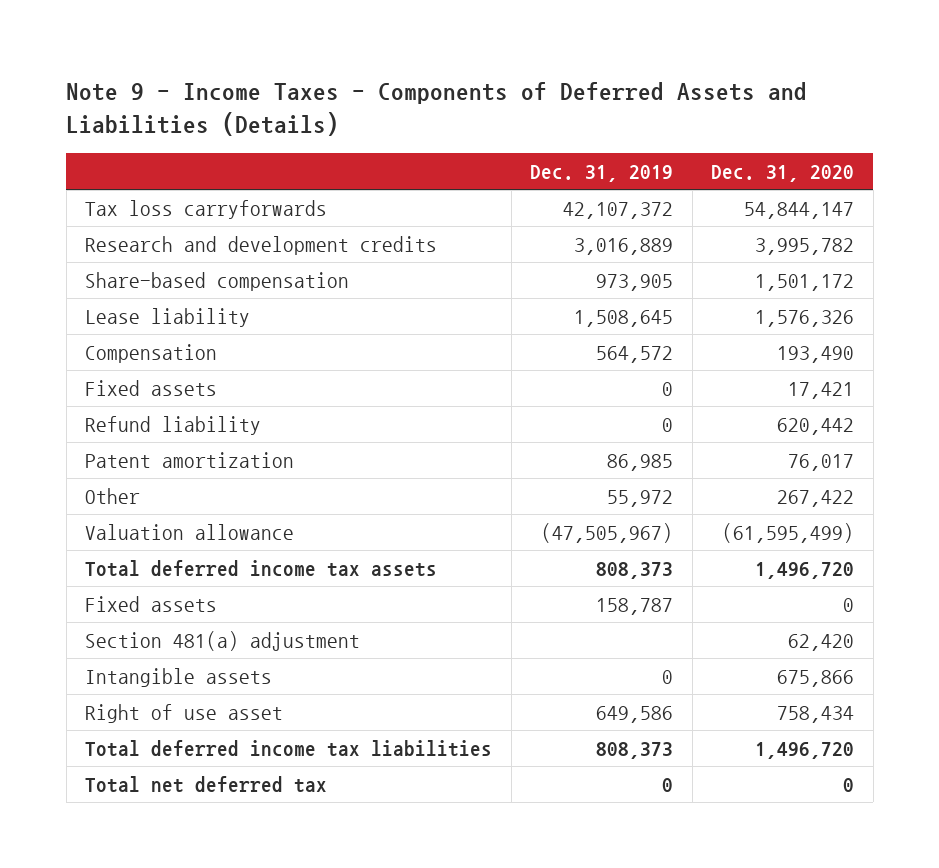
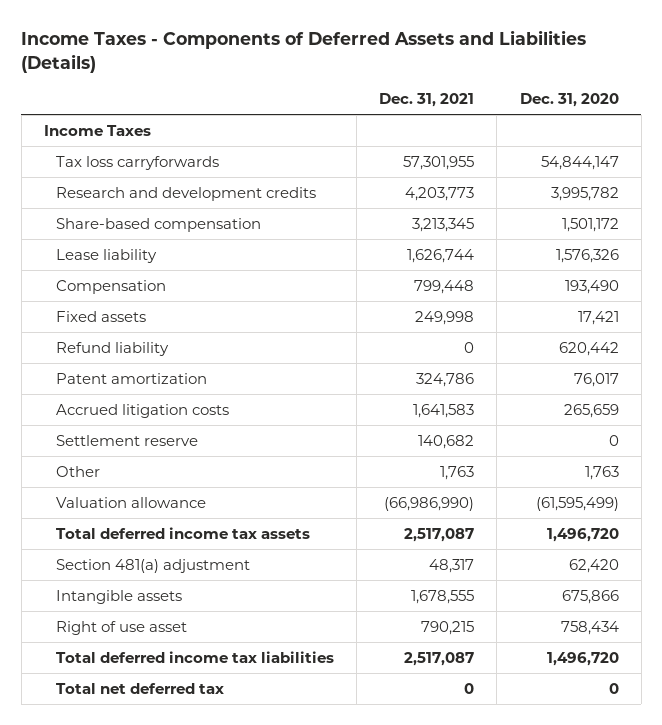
- Note 9 - Income Taxes - Components of Deferred Assets and Liabilities (Details)
+ Income Taxes - Components of Deferred Assets and Liabilities (Details)
- | Dec. 31, 2019 | Dec. 31, 2020
+ | Dec. 31, 2021 | Dec. 31, 2020
+ Income Taxes
- Other | 55,972 | 267,422
+ Accrued litigation costs | 1,641,583 | 265,659
+ Settlement reserve | 140,682 | 0
+ Other | 1,763 | 1,763
- Fixed assets | 158,787 | 0

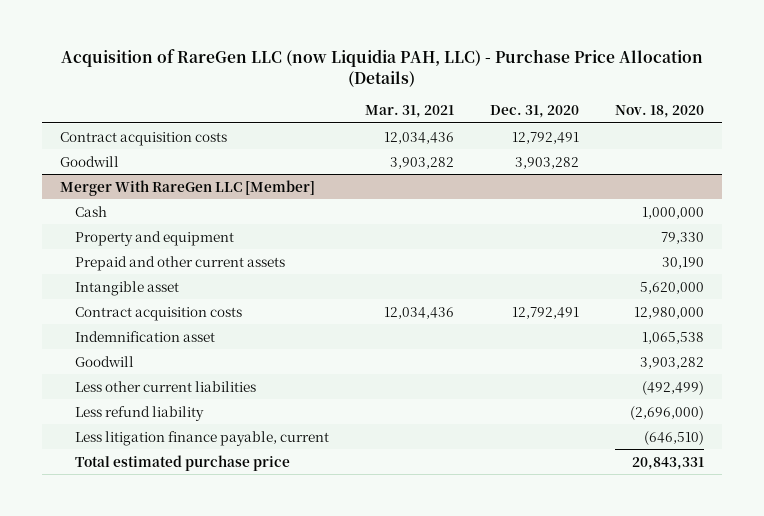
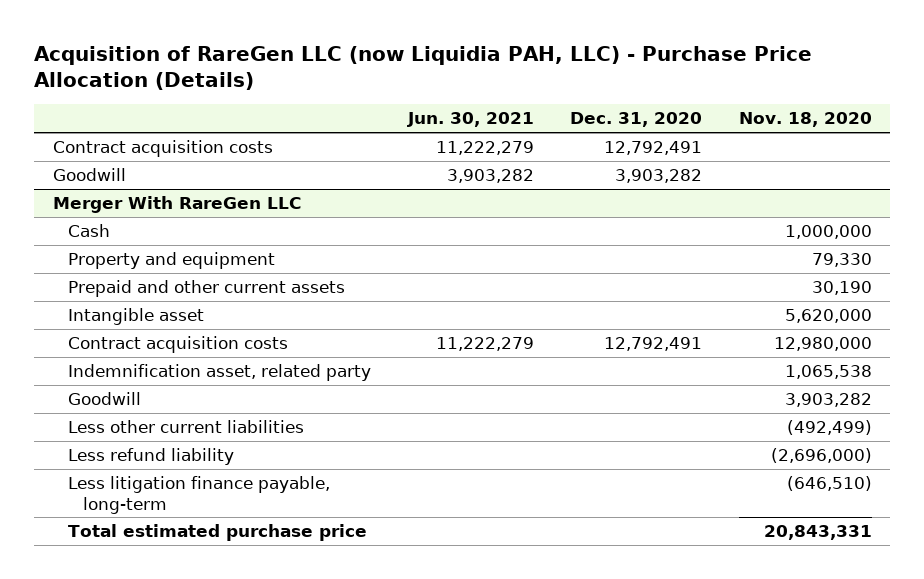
- | Mar. 31, 2021 | Dec. 31, 2020 | Nov. 18, 2020
+ | Jun. 30, 2021 | Dec. 31, 2020 | Nov. 18, 2020
- Merger With RareGen LLC [Member]
+ Merger With RareGen LLC
- Indemnification asset | | | 1,065,538
+ Indemnification asset, related party | | | 1,065,538
- Less litigation finance payable, current | | | (646,510)
+ Less litigation finance payable, long-term | | | (646,510)

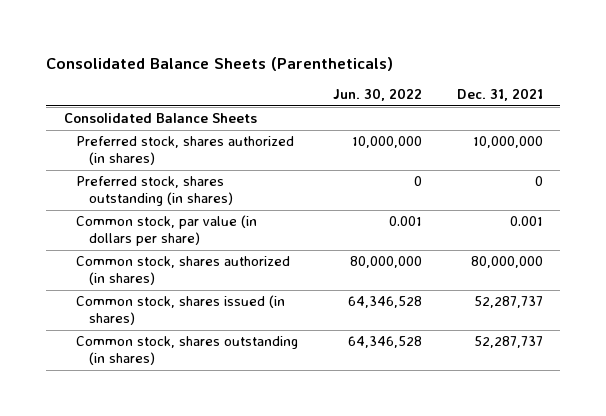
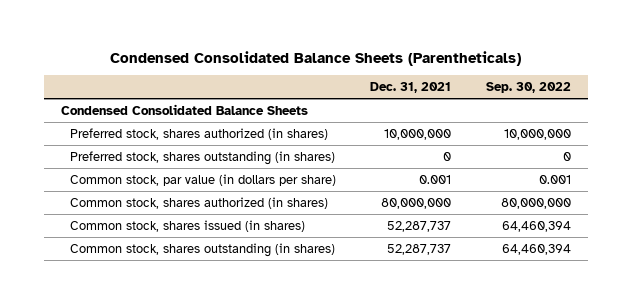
- Consolidated Balance Sheets (Parentheticals)
+ Condensed Consolidated Balance Sheets (Parentheticals)
- | Jun. 30, 2022 | Dec. 31, 2021
+ | Dec. 31, 2021 | Sep. 30, 2022
- Consolidated Balance Sheets
+ Condensed Consolidated Balance Sheets

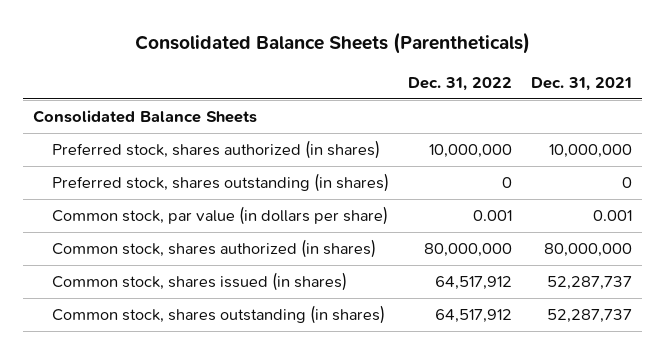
- Condensed Consolidated Balance Sheets (Parentheticals)
+ Consolidated Balance Sheets (Parentheticals)
- | Dec. 31, 2021 | Sep. 30, 2022
+ | Dec. 31, 2022 | Dec. 31, 2021
- Condensed Consolidated Balance Sheets
+ Consolidated Balance Sheets

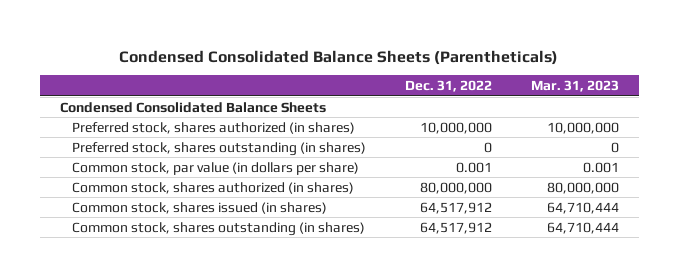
- Consolidated Balance Sheets (Parentheticals)
+ Condensed Consolidated Balance Sheets (Parentheticals)
- | Dec. 31, 2022 | Dec. 31, 2021
+ | Dec. 31, 2022 | Mar. 31, 2023
- Consolidated Balance Sheets
+ Condensed Consolidated Balance Sheets

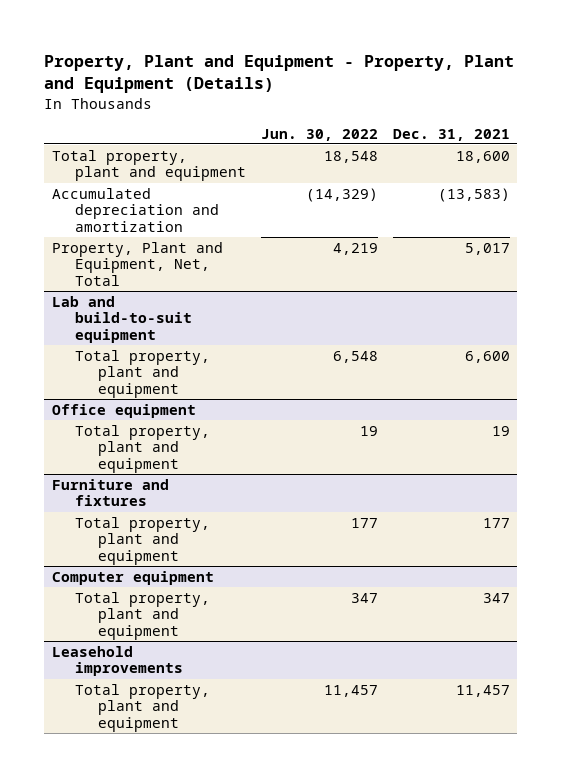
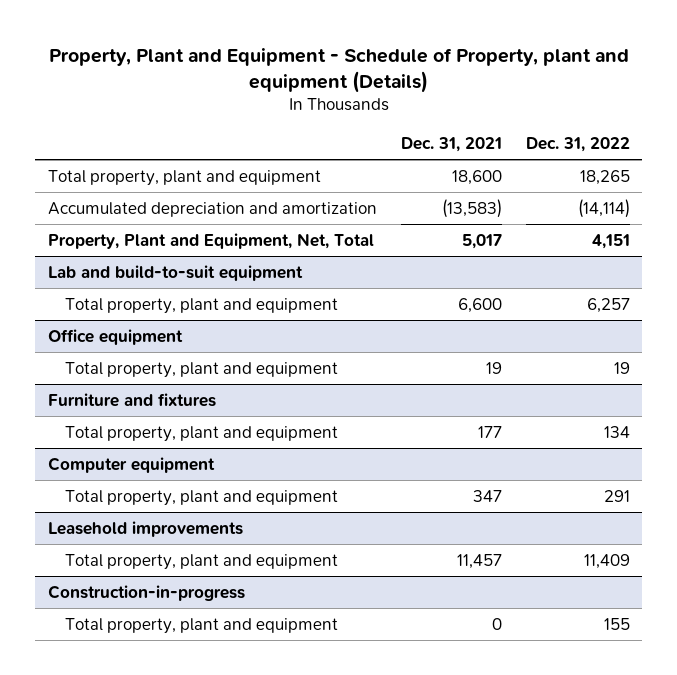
- Property, Plant and Equipment - Property, Plant and Equipment (Details)
+ Property, Plant and Equipment - Schedule of Property, plant and equipment (Details)
- | Jun. 30, 2022 | Dec. 31, 2021
+ | Dec. 31, 2021 | Dec. 31, 2022
+ Construction-in-progress
+ Total property, plant and equipment | 0 | 155

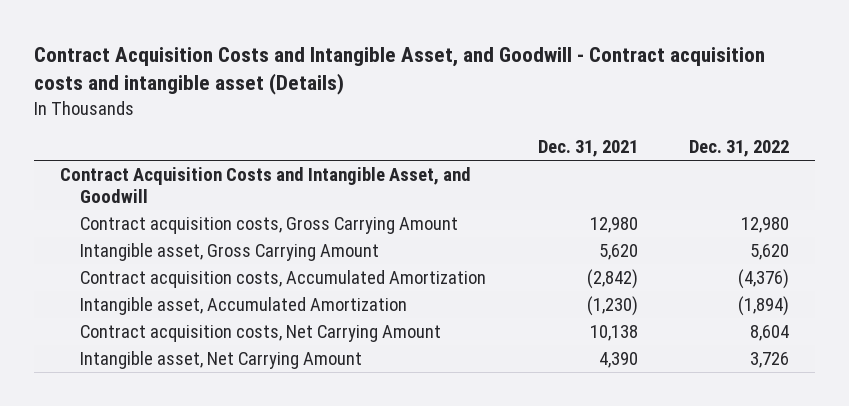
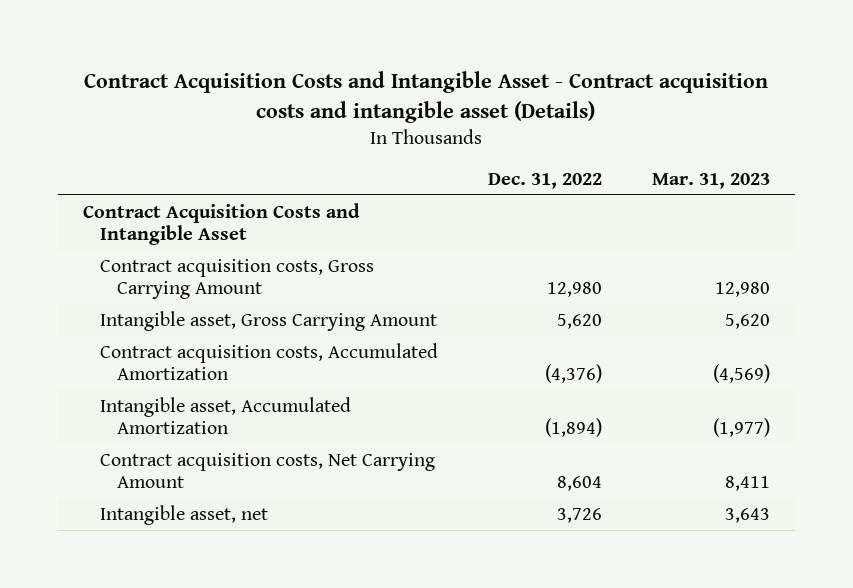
- Contract Acquisition Costs and Intangible Asset, and Goodwill - Contract acquisition costs and intangible asset (Details)
+ Contract Acquisition Costs and Intangible Asset - Contract acquisition costs and intangible asset (Details)
- | Dec. 31, 2021 | Dec. 31, 2022
+ | Dec. 31, 2022 | Mar. 31, 2023
- Contract Acquisition Costs and Intangible Asset, and Goodwill
+ Contract Acquisition Costs and Intangible Asset
- Intangible asset, Net Carrying Amount | 4,390 | 3,726
+ Intangible asset, net | 3,726 | 3,643

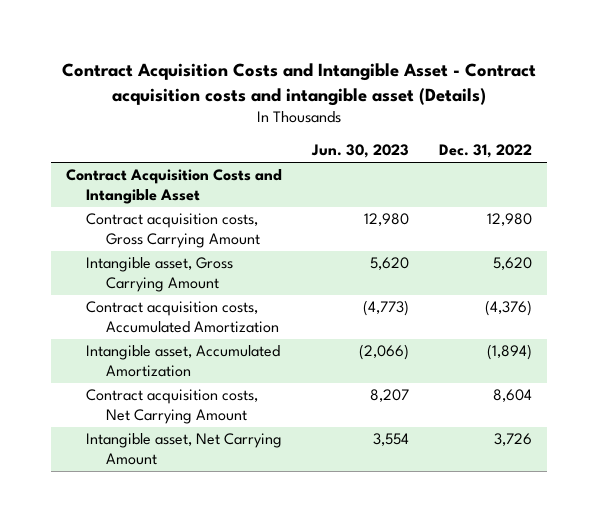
- | Dec. 31, 2022 | Mar. 31, 2023
+ | Jun. 30, 2023 | Dec. 31, 2022
- Intangible asset, net | 3,726 | 3,643
+ Intangible asset, Net Carrying Amount | 3,554 | 3,726

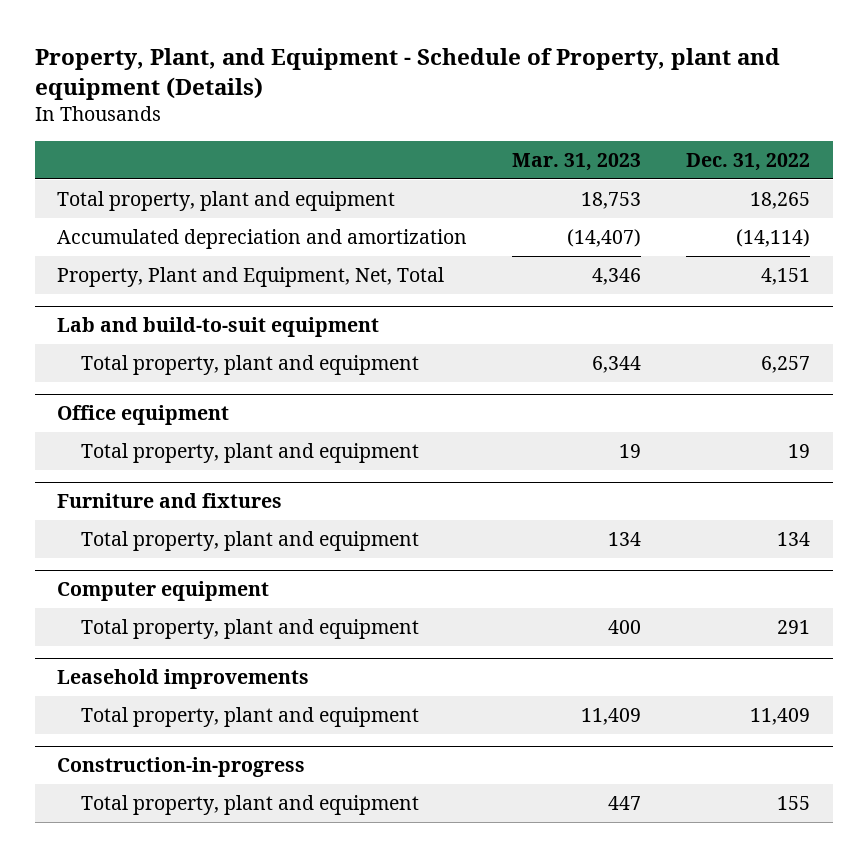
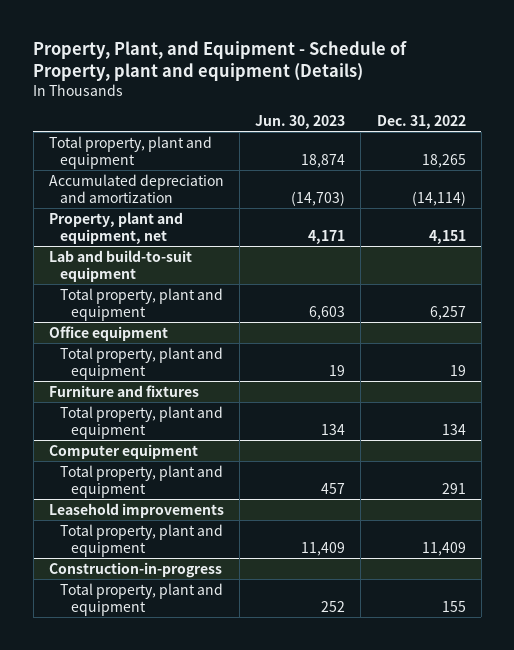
- | Mar. 31, 2023 | Dec. 31, 2022
+ | Jun. 30, 2023 | Dec. 31, 2022
- Property, Plant and Equipment, Net, Total | 4,346 | 4,151
+ Property, plant and equipment, net | 4,171 | 4,151

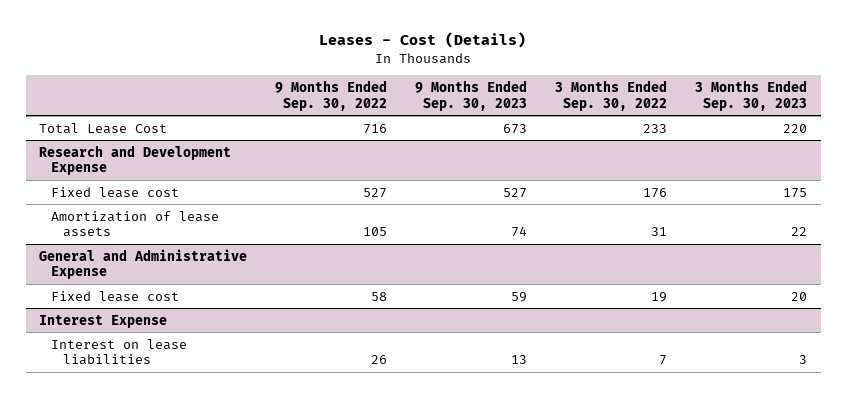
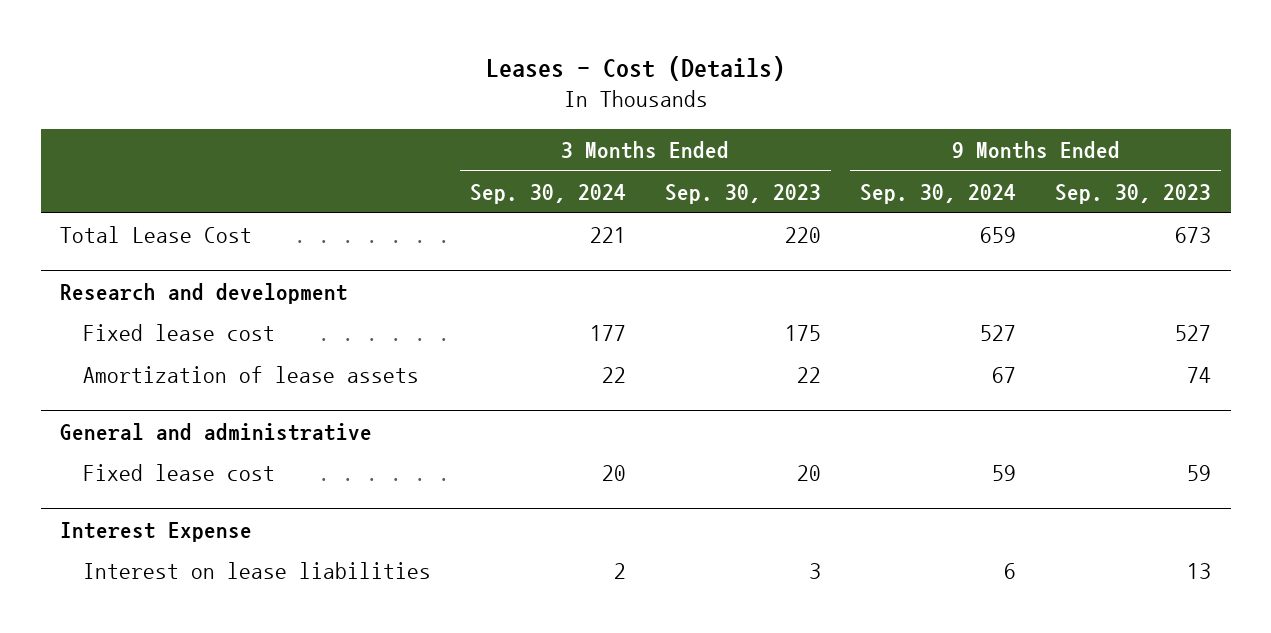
- | 9 Months Ended Sep. 30, 2022 | 9 Months Ended Sep. 30, 2023 | 3 Months Ended Sep. 30, 2022 | 3 Months Ended Sep. 30, 2023
+ | 3 Months Ended Sep. 30, 2024 | 3 Months Ended Sep. 30, 2023 | 9 Months Ended Sep. 30, 2024 | 9 Months Ended Sep. 30, 2023
- Research and Development Expense
+ Research and development
- General and Administrative Expense
+ General and administrative

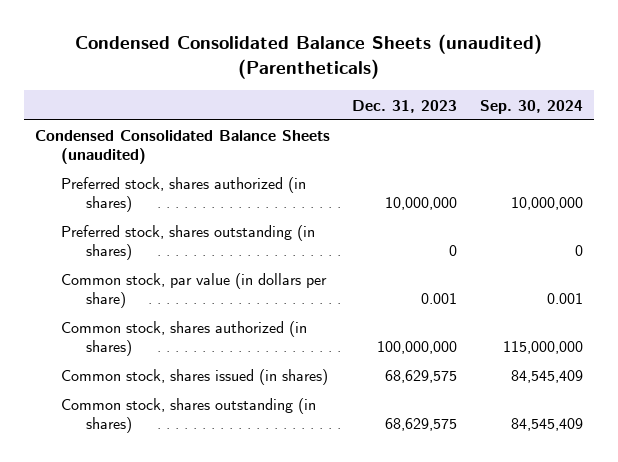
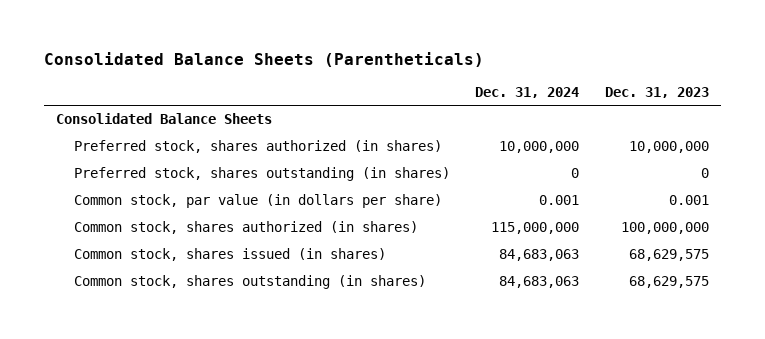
- Condensed Consolidated Balance Sheets (unaudited) (Parentheticals)
+ Consolidated Balance Sheets (Parentheticals)
- | Dec. 31, 2023 | Sep. 30, 2024
+ | Dec. 31, 2024 | Dec. 31, 2023
- Condensed Consolidated Balance Sheets (unaudited)
+ Consolidated Balance Sheets

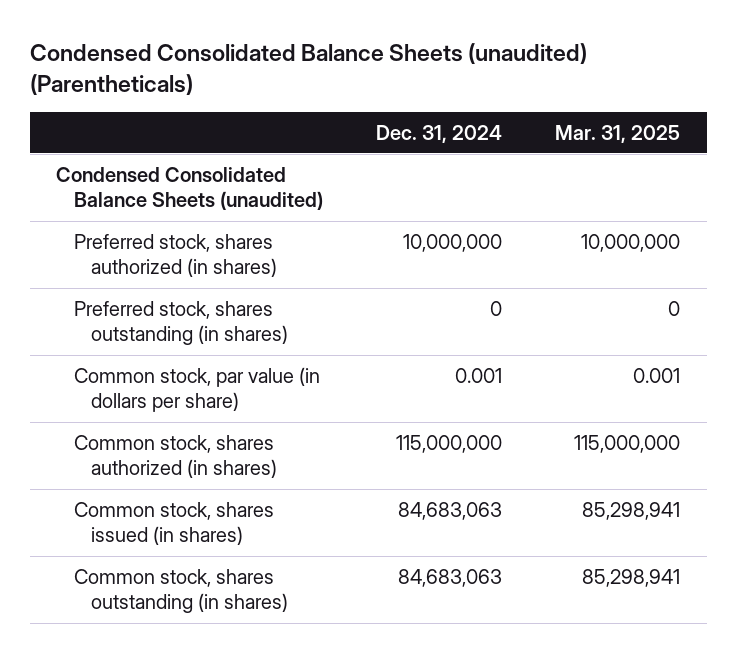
- Consolidated Balance Sheets (Parentheticals)
+ Condensed Consolidated Balance Sheets (unaudited) (Parentheticals)
- | Dec. 31, 2024 | Dec. 31, 2023
+ | Dec. 31, 2024 | Mar. 31, 2025
- Consolidated Balance Sheets
+ Condensed Consolidated Balance Sheets (unaudited)

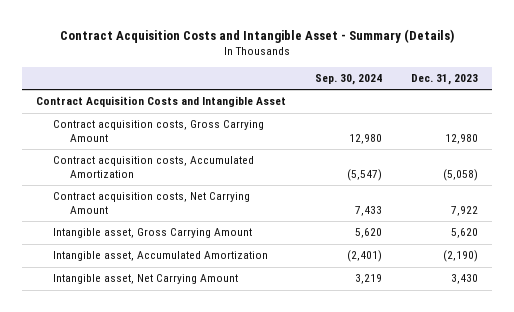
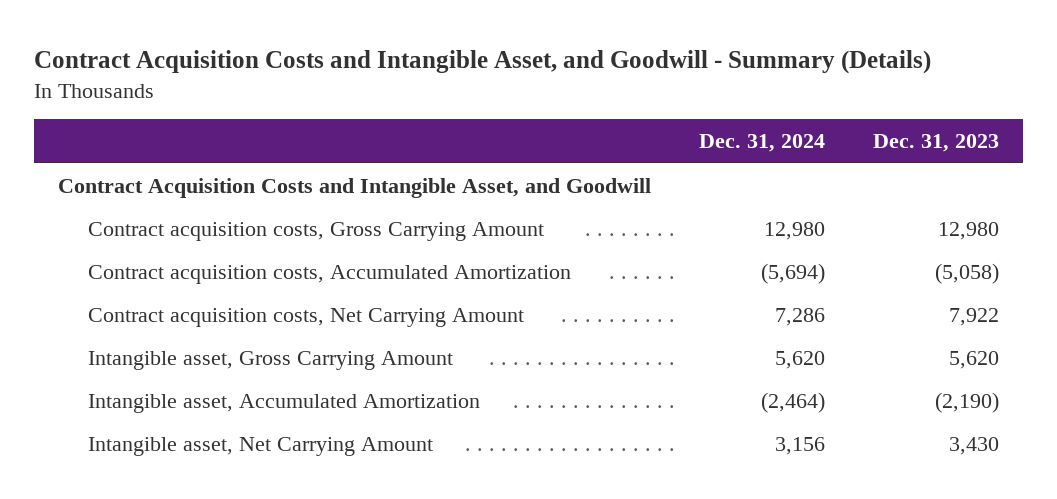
- Contract Acquisition Costs and Intangible Asset - Summary (Details)
+ Contract Acquisition Costs and Intangible Asset, and Goodwill - Summary (Details)
- | Sep. 30, 2024 | Dec. 31, 2023
+ | Dec. 31, 2024 | Dec. 31, 2023
- Contract Acquisition Costs and Intangible Asset
+ Contract Acquisition Costs and Intangible Asset, and Goodwill

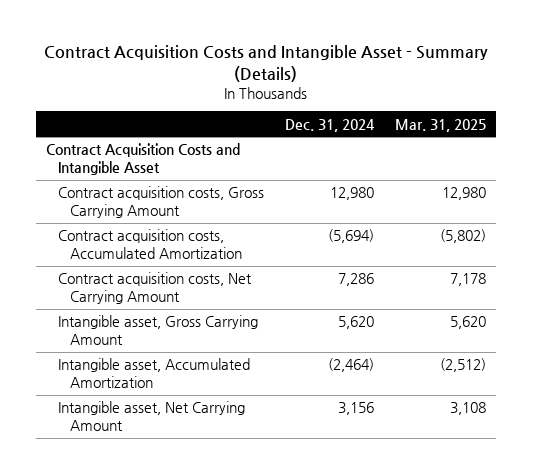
- Contract Acquisition Costs and Intangible Asset, and Goodwill - Summary (Details)
+ Contract Acquisition Costs and Intangible Asset - Summary (Details)
- | Dec. 31, 2024 | Dec. 31, 2023
+ | Dec. 31, 2024 | Mar. 31, 2025
- Contract Acquisition Costs and Intangible Asset, and Goodwill
+ Contract Acquisition Costs and Intangible Asset

